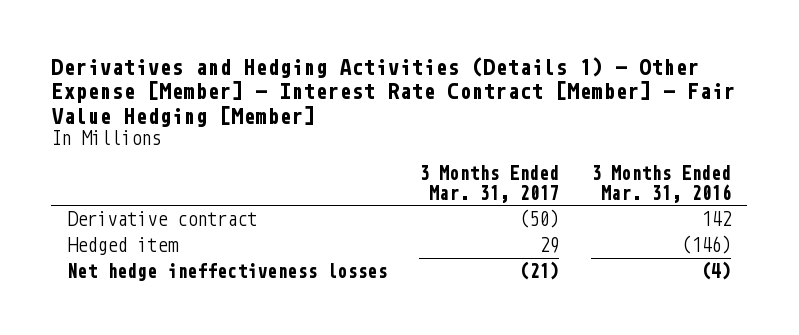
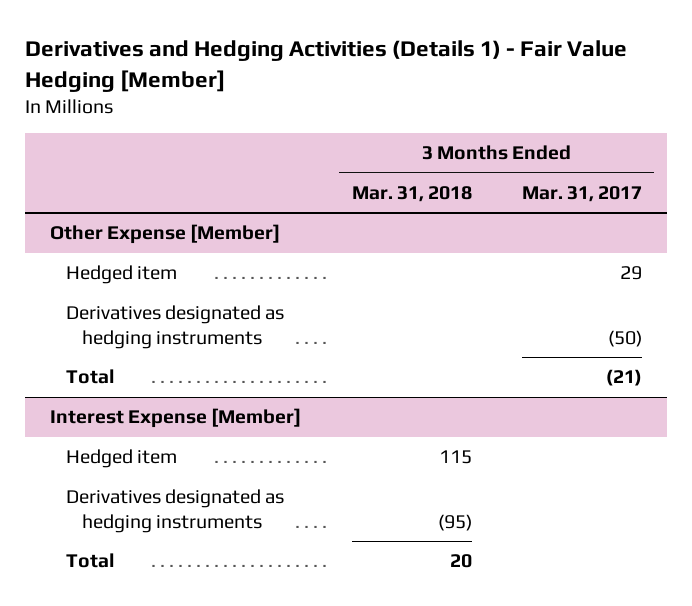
- Derivatives and Hedging Activities (Details 1) - Other Expense [Member] - Interest Rate Contract [Member] - Fair Value Hedging [Member]
+ Derivatives and Hedging Activities (Details 1) - Fair Value Hedging [Member]
- | 3 Months Ended Mar. 31, 2017 | 3 Months Ended Mar. 31, 2016
+ | 3 Months Ended Mar. 31, 2018 | 3 Months Ended Mar. 31, 2017
- Derivative contract | (50) | 142
+ Other Expense [Member]
- Net hedge ineffectiveness losses | (21) | (4)
+ Derivatives designated as hedging instruments | | (50)
+ Total | | (21)
+ Interest Expense [Member]
+ Hedged item | 115 |
+ Derivatives designated as hedging instruments | (95) |
+ Total | 20 |

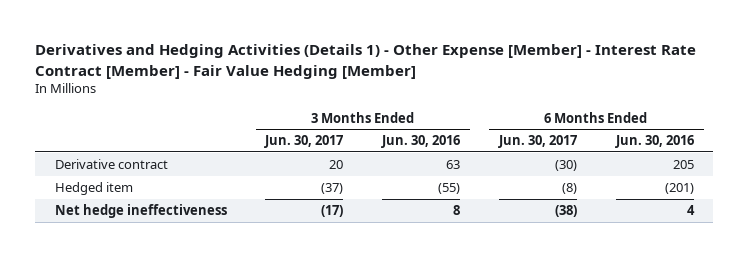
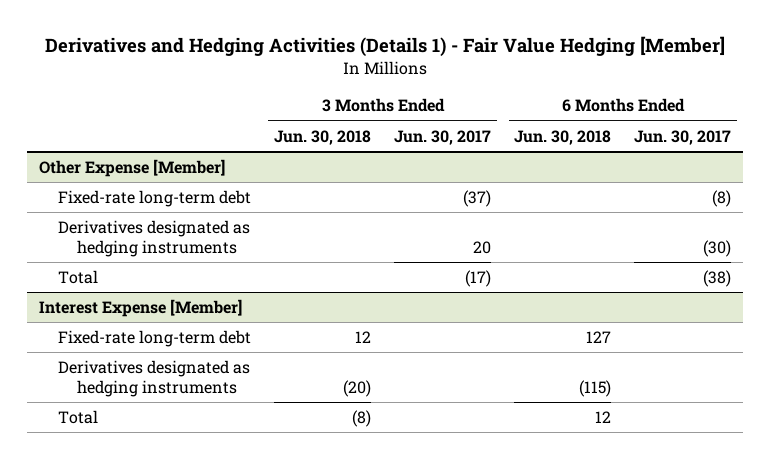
- Derivatives and Hedging Activities (Details 1) - Other Expense [Member] - Interest Rate Contract [Member] - Fair Value Hedging [Member]
+ Derivatives and Hedging Activities (Details 1) - Fair Value Hedging [Member]
- | 3 Months Ended Jun. 30, 2017 | 3 Months Ended Jun. 30, 2016 | 6 Months Ended Jun. 30, 2017 | 6 Months Ended Jun. 30, 2016
+ | 3 Months Ended Jun. 30, 2018 | 3 Months Ended Jun. 30, 2017 | 6 Months Ended Jun. 30, 2018 | 6 Months Ended Jun. 30, 2017
- Derivative contract | 20 | 63 | (30) | 205
- Hedged item | (37) | (55) | (8) | (201)
- Net hedge ineffectiveness | (17) | 8 | (38) | 4
+ Other Expense [Member]
+ Fixed-rate long-term debt | | (37) | | (8)
+ Derivatives designated as hedging instruments | | 20 | | (30)
+ Total | | (17) | | (38)
+ Interest Expense [Member]
+ Fixed-rate long-term debt | 12 | | 127 |
+ Derivatives designated as hedging instruments | (20) | | (115) |
+ Total | (8) | | 12 |

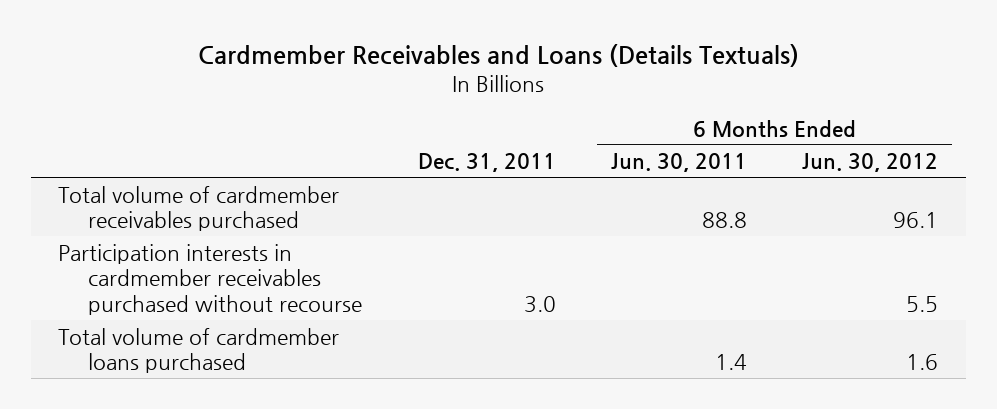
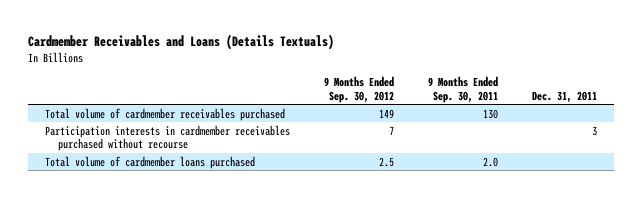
- | Dec. 31, 2011 | 6 Months Ended Jun. 30, 2011 | 6 Months Ended Jun. 30, 2012
+ | 9 Months Ended Sep. 30, 2012 | 9 Months Ended Sep. 30, 2011 | Dec. 31, 2011
- Participation interests in cardmember receivables purchased without recourse | 3.0 | | 5.5
+ Participation interests in cardmember receivables purchased without recourse | 7 | | 3

